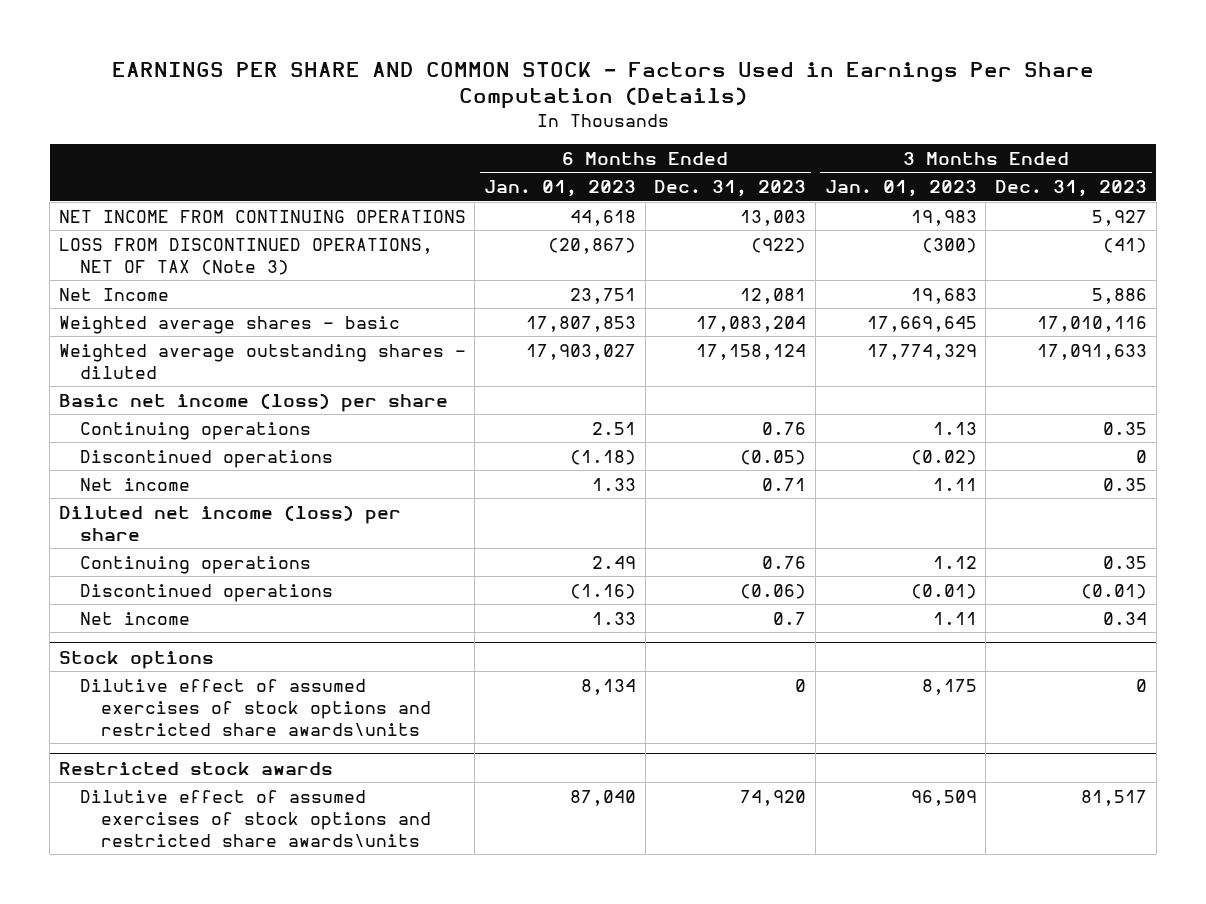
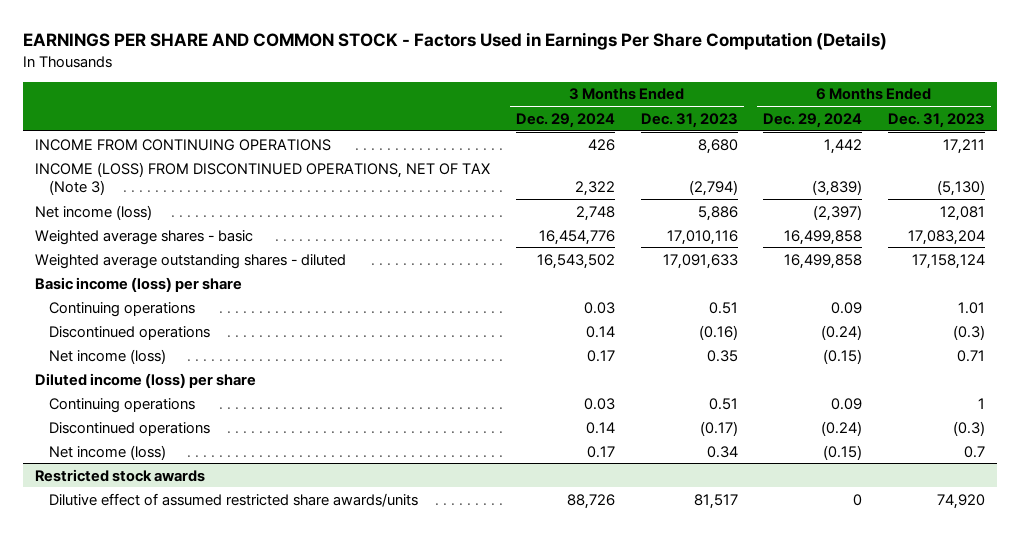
- | 6 Months Ended Jan. 01, 2023 | 6 Months Ended Dec. 31, 2023 | 3 Months Ended Jan. 01, 2023 | 3 Months Ended Dec. 31, 2023
+ | 3 Months Ended Dec. 29, 2024 | 3 Months Ended Dec. 31, 2023 | 6 Months Ended Dec. 29, 2024 | 6 Months Ended Dec. 31, 2023
- NET INCOME FROM CONTINUING OPERATIONS | 44,618 | 13,003 | 19,983 | 5,927
- LOSS FROM DISCONTINUED OPERATIONS, NET OF TAX (Note 3) | (20,867) | (922) | (300) | (41)
- Net Income | 23,751 | 12,081 | 19,683 | 5,886
+ INCOME FROM CONTINUING OPERATIONS | 426 | 8,680 | 1,442 | 17,211
+ INCOME (LOSS) FROM DISCONTINUED OPERATIONS, NET OF TAX (Note 3) | 2,322 | (2,794) | (3,839) | (5,130)
+ Net income (loss) | 2,748 | 5,886 | (2,397) | 12,081
- Basic net income (loss) per share
- Continuing operations | 2.51 | 0.76 | 1.13 | 0.35
- Discontinued operations | (1.18) | (0.05) | (0.02) | 0
- Net income | 1.33 | 0.71 | 1.11 | 0.35
- Diluted net income (loss) per share
- Continuing operations | 2.49 | 0.76 | 1.12 | 0.35
- Discontinued operations | (1.16) | (0.06) | (0.01) | (0.01)
- Net income | 1.33 | 0.7 | 1.11 | 0.34
- Stock options
- Dilutive effect of assumed exercises of stock options and restricted share awards\units | 8,134 | 0 | 8,175 | 0
+ Basic income (loss) per share
+ Continuing operations | 0.03 | 0.51 | 0.09 | 1.01
+ Discontinued operations | 0.14 | (0.16) | (0.24) | (0.3)
+ Net income (loss) | 0.17 | 0.35 | (0.15) | 0.71
+ Diluted income (loss) per share
+ Continuing operations | 0.03 | 0.51 | 0.09 | 1
+ Discontinued operations | 0.14 | (0.17) | (0.24) | (0.3)
+ Net income (loss) | 0.17 | 0.34 | (0.15) | 0.7
@ Restricted stock awards
- Dilutive effect of assumed exercises of stock options and restricted share awards\units | 87,040 | 74,920 | 96,509 | 81,517
+ Dilutive effect of assumed restricted share awards/units | 88,726 | 81,517 | 0 | 74,920

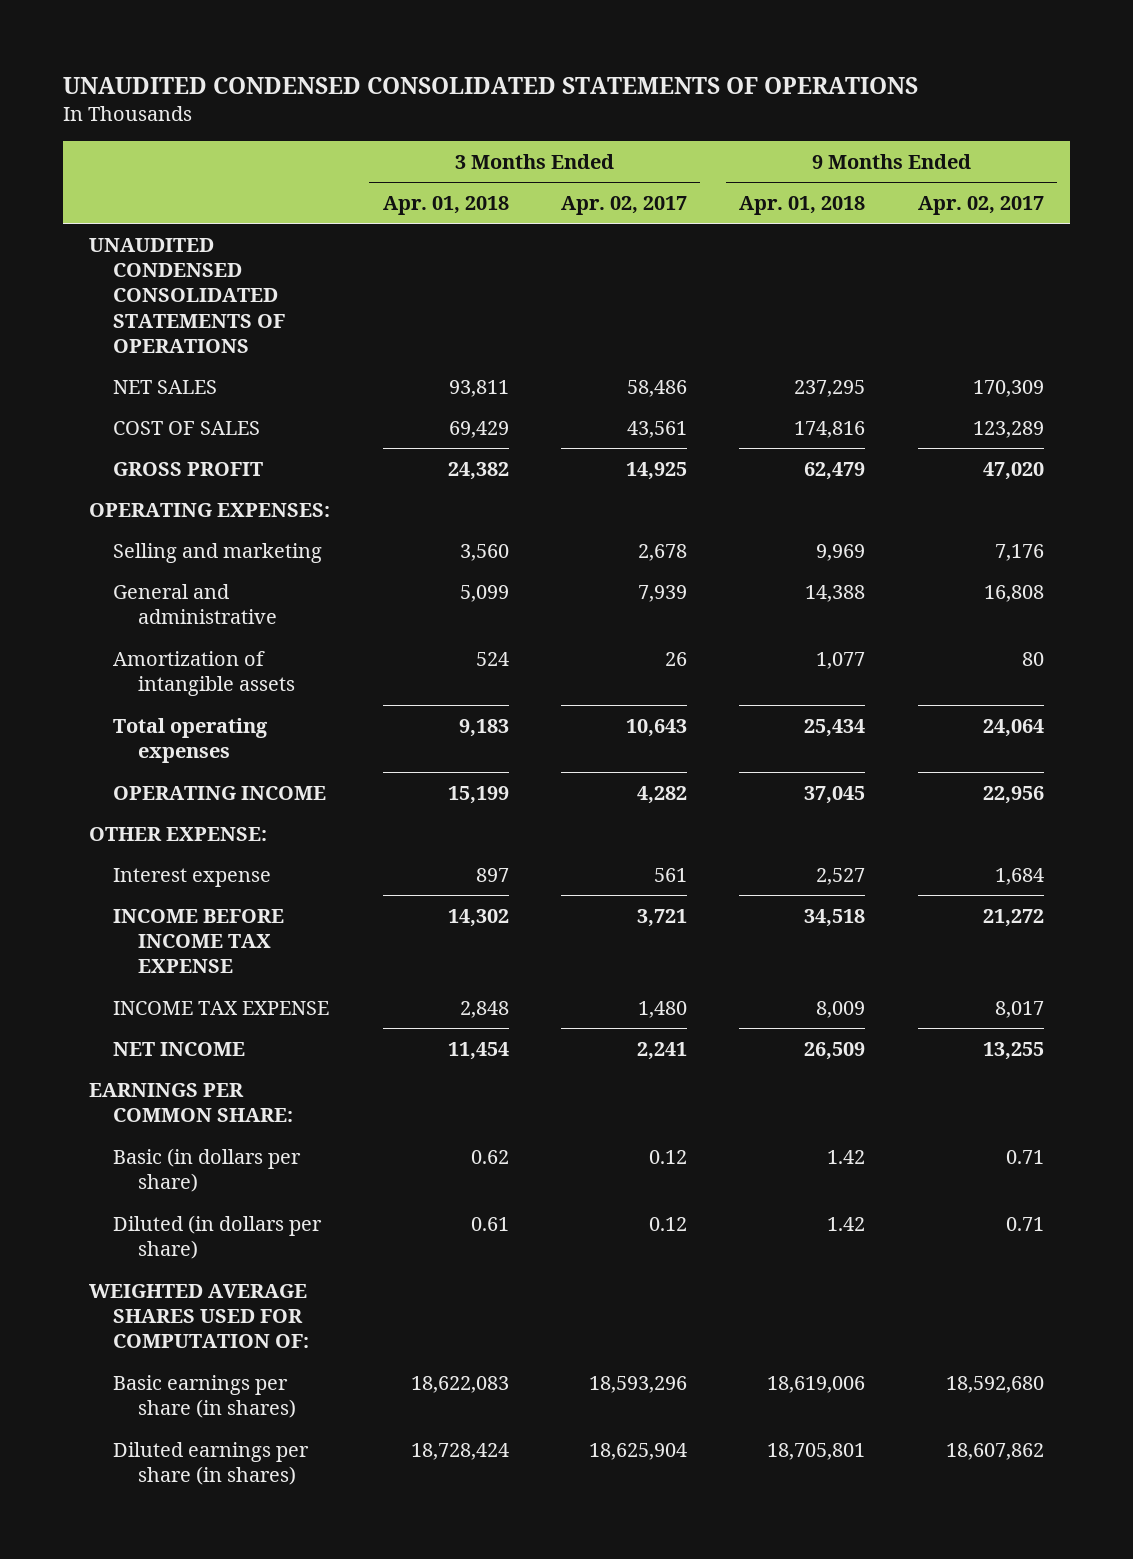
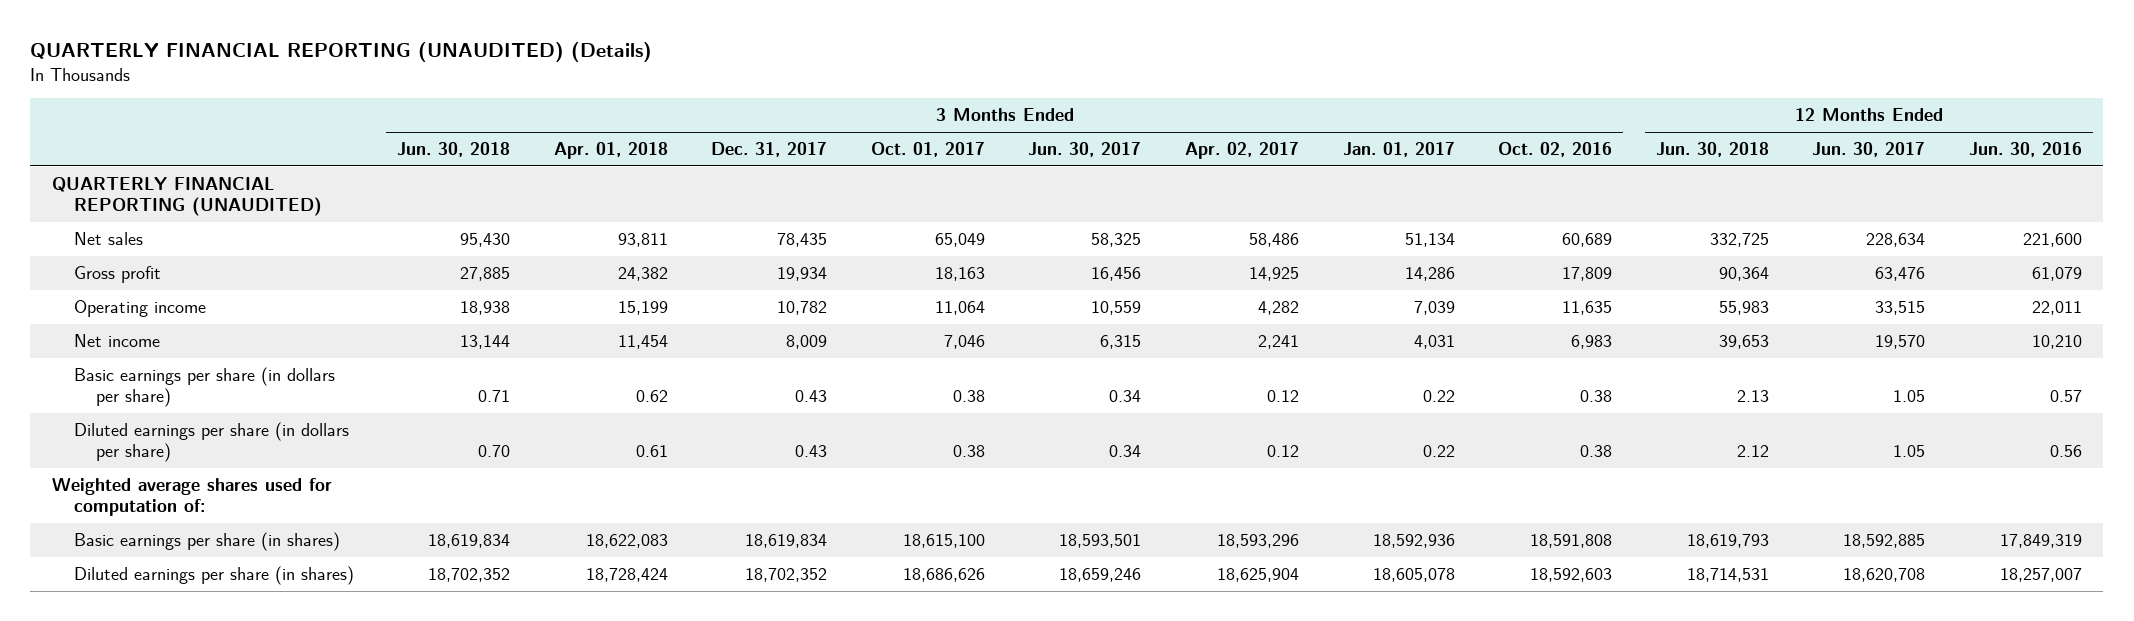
- UNAUDITED CONDENSED CONSOLIDATED STATEMENTS OF OPERATIONS
+ QUARTERLY FINANCIAL REPORTING (UNAUDITED) (Details)
- | 3 Months Ended Apr. 01, 2018 | 3 Months Ended Apr. 02, 2017 | 9 Months Ended Apr. 01, 2018 | 9 Months Ended Apr. 02, 2017
+ | 3 Months Ended Jun. 30, 2018 | 3 Months Ended Apr. 01, 2018 | 3 Months Ended Dec. 31, 2017 | 3 Months Ended Oct. 01, 2017 | 3 Months Ended Jun. 30, 2017 | 3 Months Ended Apr. 02, 2017 | 3 Months Ended Jan. 01, 2017 | 3 Months Ended Oct. 02, 2016 | 12 Months Ended Jun. 30, 2018 | 12 Months Ended Jun. 30, 2017 | 12 Months Ended Jun. 30, 2016
- UNAUDITED CONDENSED CONSOLIDATED STATEMENTS OF OPERATIONS
- NET SALES | 93,811 | 58,486 | 237,295 | 170,309
- COST OF SALES | 69,429 | 43,561 | 174,816 | 123,289
- GROSS PROFIT | 24,382 | 14,925 | 62,479 | 47,020
- OPERATING EXPENSES:
- Selling and marketing | 3,560 | 2,678 | 9,969 | 7,176
- General and administrative | 5,099 | 7,939 | 14,388 | 16,808
- Amortization of intangible assets | 524 | 26 | 1,077 | 80
- Total operating expenses | 9,183 | 10,643 | 25,434 | 24,064
- OPERATING INCOME | 15,199 | 4,282 | 37,045 | 22,956
- OTHER EXPENSE:
- Interest expense | 897 | 561 | 2,527 | 1,684
- INCOME BEFORE INCOME TAX EXPENSE | 14,302 | 3,721 | 34,518 | 21,272
- INCOME TAX EXPENSE | 2,848 | 1,480 | 8,009 | 8,017
- NET INCOME | 11,454 | 2,241 | 26,509 | 13,255
- EARNINGS PER COMMON SHARE:
- Basic (in dollars per share) | 0.62 | 0.12 | 1.42 | 0.71
- Diluted (in dollars per share) | 0.61 | 0.12 | 1.42 | 0.71
- WEIGHTED AVERAGE SHARES USED FOR COMPUTATION OF:
+ QUARTERLY FINANCIAL REPORTING (UNAUDITED)
+ Net sales | 95,430 | 93,811 | 78,435 | 65,049 | 58,325 | 58,486 | 51,134 | 60,689 | 332,725 | 228,634 | 221,600
+ Gross profit | 27,885 | 24,382 | 19,934 | 18,163 | 16,456 | 14,925 | 14,286 | 17,809 | 90,364 | 63,476 | 61,079
+ Operating income | 18,938 | 15,199 | 10,782 | 11,064 | 10,559 | 4,282 | 7,039 | 11,635 | 55,983 | 33,515 | 22,011
+ Net income | 13,144 | 11,454 | 8,009 | 7,046 | 6,315 | 2,241 | 4,031 | 6,983 | 39,653 | 19,570 | 10,210
+ Basic earnings per share (in dollars per share) | 0.71 | 0.62 | 0.43 | 0.38 | 0.34 | 0.12 | 0.22 | 0.38 | 2.13 | 1.05 | 0.57
+ Diluted earnings per share (in dollars per share) | 0.70 | 0.61 | 0.43 | 0.38 | 0.34 | 0.12 | 0.22 | 0.38 | 2.12 | 1.05 | 0.56
+ Weighted average shares used for computation of:

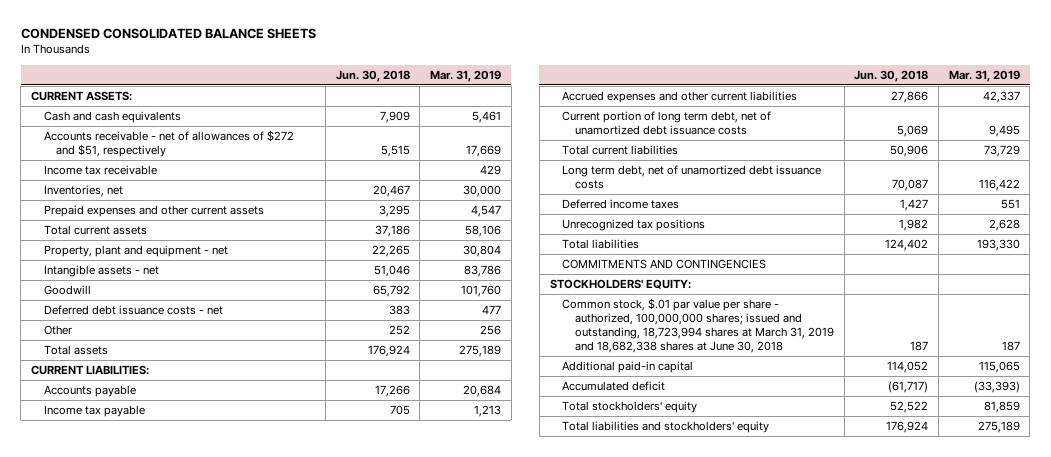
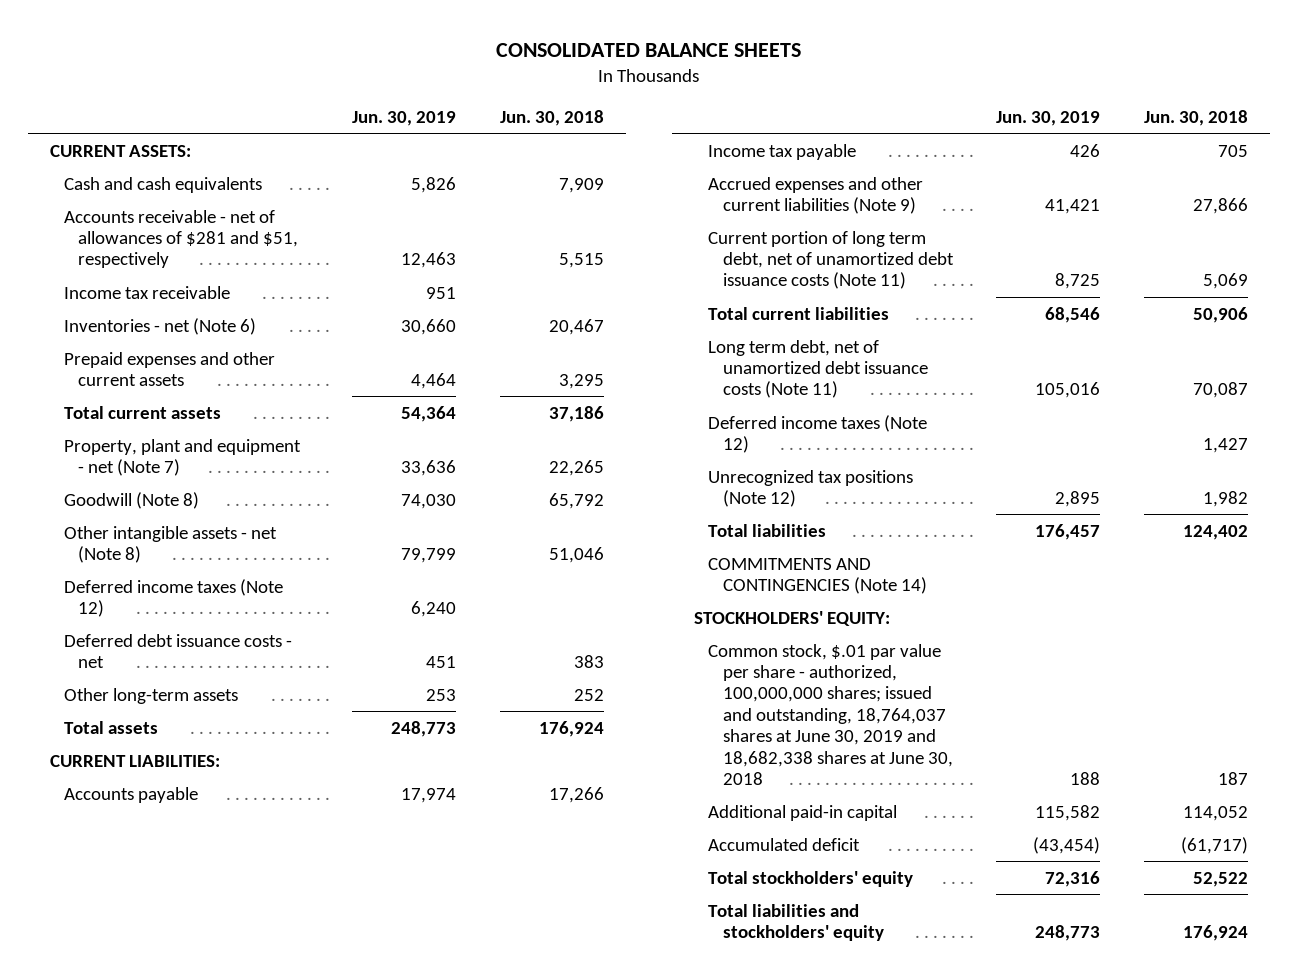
- CONDENSED CONSOLIDATED BALANCE SHEETS
+ CONSOLIDATED BALANCE SHEETS
- | Jun. 30, 2018 | Mar. 31, 2019
+ | Jun. 30, 2019 | Jun. 30, 2018
- Accounts receivable - net of allowances of $272 and $51, respectively | 5,515 | 17,669
+ Accounts receivable - net of allowances of $281 and $51, respectively | 12,463 | 5,515
- Inventories, net | 20,467 | 30,000
+ Inventories - net (Note 6) | 30,660 | 20,467
- Property, plant and equipment - net | 22,265 | 30,804
- Intangible assets - net | 51,046 | 83,786
- Goodwill | 65,792 | 101,760
+ Property, plant and equipment - net (Note 7) | 33,636 | 22,265
+ Goodwill (Note 8) | 74,030 | 65,792
+ Other intangible assets - net (Note 8) | 79,799 | 51,046
+ Deferred income taxes (Note 12) | 6,240 |
- Other | 252 | 256
+ Other long-term assets | 253 | 252
- Accrued expenses and other current liabilities | 27,866 | 42,337
- Current portion of long term debt, net of unamortized debt issuance costs | 5,069 | 9,495
+ Accrued expenses and other current liabilities (Note 9) | 41,421 | 27,866
+ Current portion of long term debt, net of unamortized debt issuance costs (Note 11) | 8,725 | 5,069
- Long term debt, net of unamortized debt issuance costs | 70,087 | 116,422
- Deferred income taxes | 1,427 | 551
- Unrecognized tax positions | 1,982 | 2,628
+ Long term debt, net of unamortized debt issuance costs (Note 11) | 105,016 | 70,087
+ Deferred income taxes (Note 12) | | 1,427
+ Unrecognized tax positions (Note 12) | 2,895 | 1,982
- COMMITMENTS AND CONTINGENCIES
+ COMMITMENTS AND CONTINGENCIES (Note 14)
- Common stock, $.01 par value per share - authorized, 100,000,000 shares; issued and outstanding, 18,723,994 shares at March 31, 2019 and 18,682,338 shares at June 30, 2018 | 187 | 187
+ Common stock, $.01 par value per share - authorized, 100,000,000 shares; issued and outstanding, 18,764,037 shares at June 30, 2019 and 18,682,338 shares at June 30, 2018 | 188 | 187

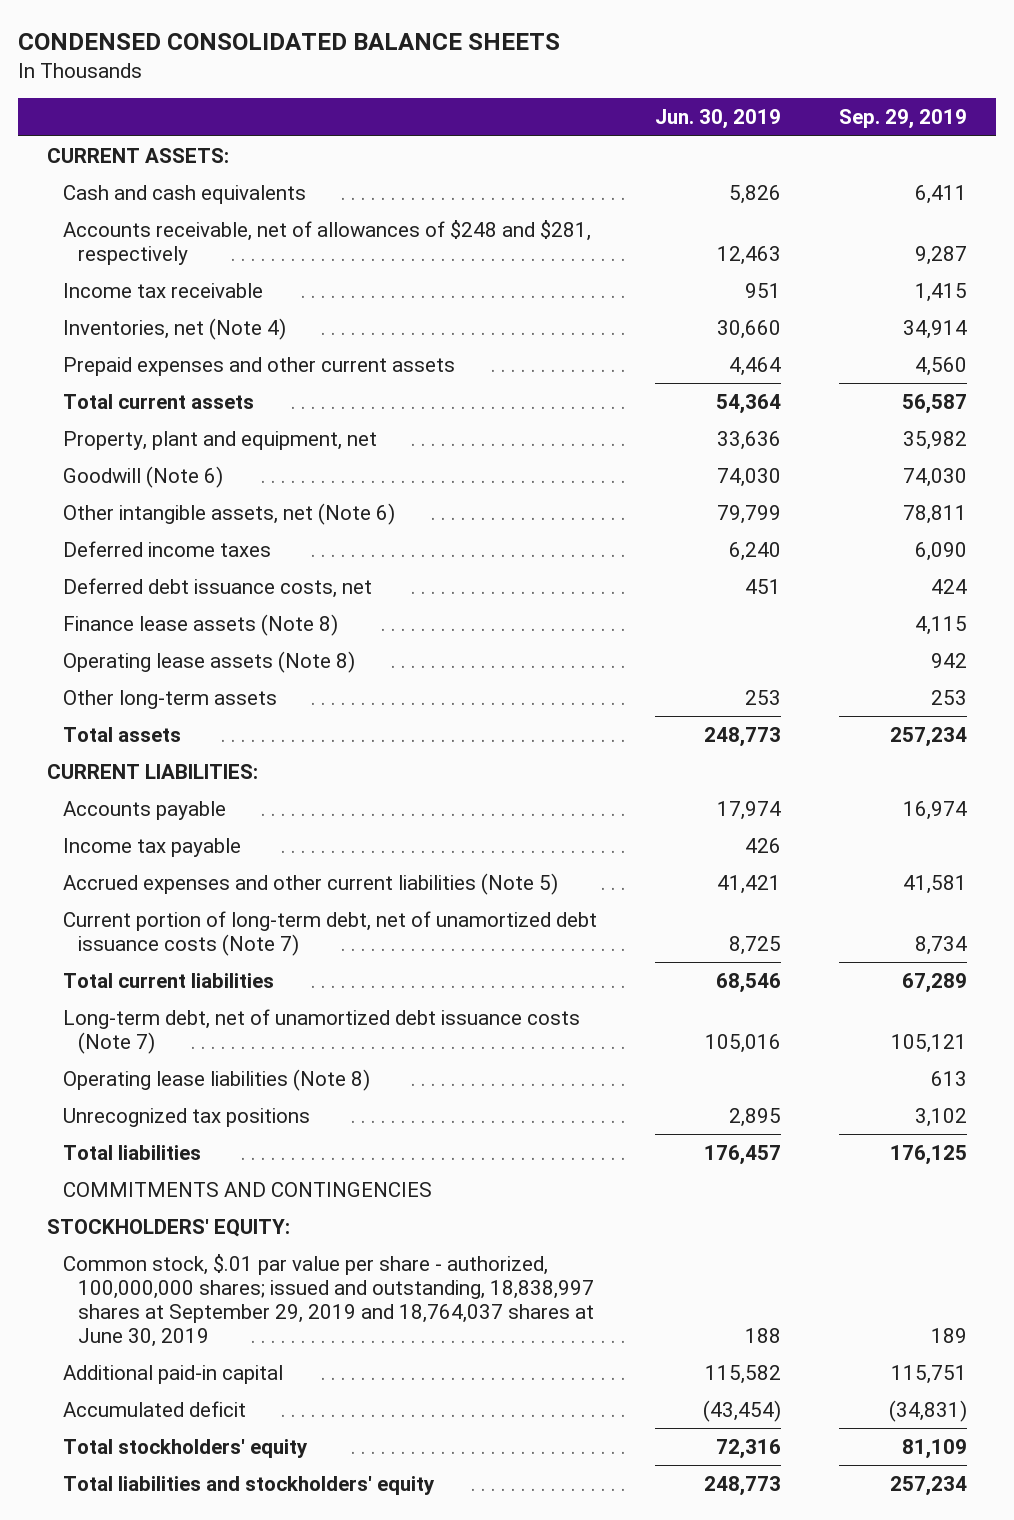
- CONSOLIDATED BALANCE SHEETS
+ CONDENSED CONSOLIDATED BALANCE SHEETS
- | Jun. 30, 2019 | Jun. 30, 2018
+ | Jun. 30, 2019 | Sep. 29, 2019
- Accounts receivable - net of allowances of $281 and $51, respectively | 12,463 | 5,515
+ Accounts receivable, net of allowances of $248 and $281, respectively | 12,463 | 9,287
- Inventories - net (Note 6) | 30,660 | 20,467
+ Inventories, net (Note 4) | 30,660 | 34,914
- Property, plant and equipment - net (Note 7) | 33,636 | 22,265
- Goodwill (Note 8) | 74,030 | 65,792
- Other intangible assets - net (Note 8) | 79,799 | 51,046
- Deferred income taxes (Note 12) | 6,240 |
- Deferred debt issuance costs - net | 451 | 383
+ Property, plant and equipment, net | 33,636 | 35,982
+ Goodwill (Note 6) | 74,030 | 74,030
+ Other intangible assets, net (Note 6) | 79,799 | 78,811
+ Deferred income taxes | 6,240 | 6,090
+ Deferred debt issuance costs, net | 451 | 424
+ Finance lease assets (Note 8) | | 4,115
+ Operating lease assets (Note 8) | | 942
- Accrued expenses and other current liabilities (Note 9) | 41,421 | 27,866
- Current portion of long term debt, net of unamortized debt issuance costs (Note 11) | 8,725 | 5,069
+ Accrued expenses and other current liabilities (Note 5) | 41,421 | 41,581
+ Current portion of long-term debt, net of unamortized debt issuance costs (Note 7) | 8,725 | 8,734
- Long term debt, net of unamortized debt issuance costs (Note 11) | 105,016 | 70,087
- Deferred income taxes (Note 12) | | 1,427
- Unrecognized tax positions (Note 12) | 2,895 | 1,982
+ Long-term debt, net of unamortized debt issuance costs (Note 7) | 105,016 | 105,121
+ Operating lease liabilities (Note 8) | | 613
+ Unrecognized tax positions | 2,895 | 3,102
- COMMITMENTS AND CONTINGENCIES (Note 14)
+ COMMITMENTS AND CONTINGENCIES
- Common stock, $.01 par value per share - authorized, 100,000,000 shares; issued and outstanding, 18,764,037 shares at June 30, 2019 and 18,682,338 shares at June 30, 2018 | 188 | 187
+ Common stock, $.01 par value per share - authorized, 100,000,000 shares; issued and outstanding, 18,838,997 shares at September 29, 2019 and 18,764,037 shares at June 30, 2019 | 188 | 189

